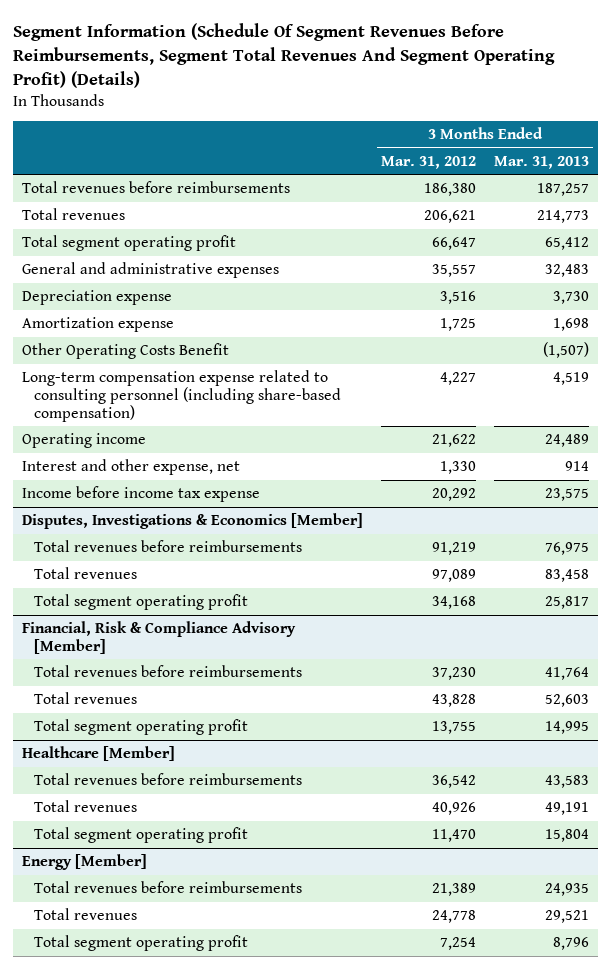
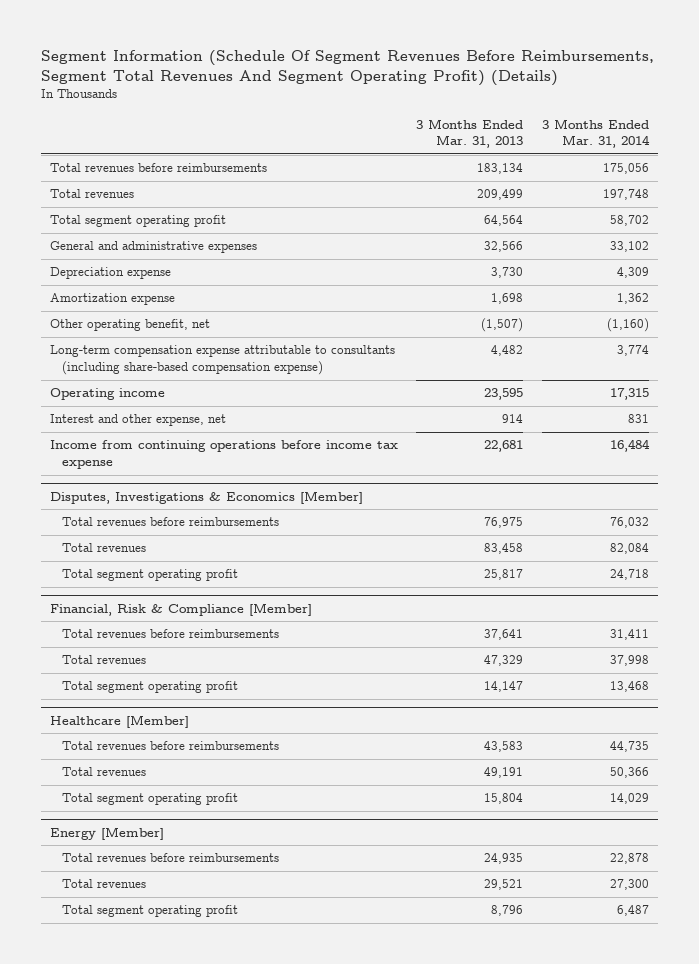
- | 3 Months Ended Mar. 31, 2012 | 3 Months Ended Mar. 31, 2013
+ | 3 Months Ended Mar. 31, 2013 | 3 Months Ended Mar. 31, 2014
- Total revenues before reimbursements | 186,380 | 187,257
- Total revenues | 206,621 | 214,773
- Total segment operating profit | 66,647 | 65,412
- General and administrative expenses | 35,557 | 32,483
+ Total revenues before reimbursements | 183,134 | 175,056
+ Total revenues | 209,499 | 197,748
+ Total segment operating profit | 64,564 | 58,702
+ General and administrative expenses | 32,566 | 33,102
- Other Operating Costs Benefit | | (1,507)
- Long-term compensation expense related to consulting personnel (including share-based compensation) | 4,227 | 4,519
- Operating income | 21,622 | 24,489
+ Other operating benefit, net | (1,507) | (1,160)
+ Long-term compensation expense attributable to consultants (including share-based compensation expense) | 4,482 | 3,774
+ Operating income | 23,595 | 17,315
- Income before income tax expense | 20,292 | 23,575
+ Income from continuing operations before income tax expense | 22,681 | 16,484
- Financial, Risk & Compliance Advisory [Member]
- Total revenues before reimbursements | 37,230 | 41,764
- Total revenues | 43,828 | 52,603
- Total segment operating profit | 13,755 | 14,995
+ Financial, Risk & Compliance [Member]
+ Total revenues before reimbursements | 37,641 | 31,411
+ Total revenues | 47,329 | 37,998
+ Total segment operating profit | 14,147 | 13,468

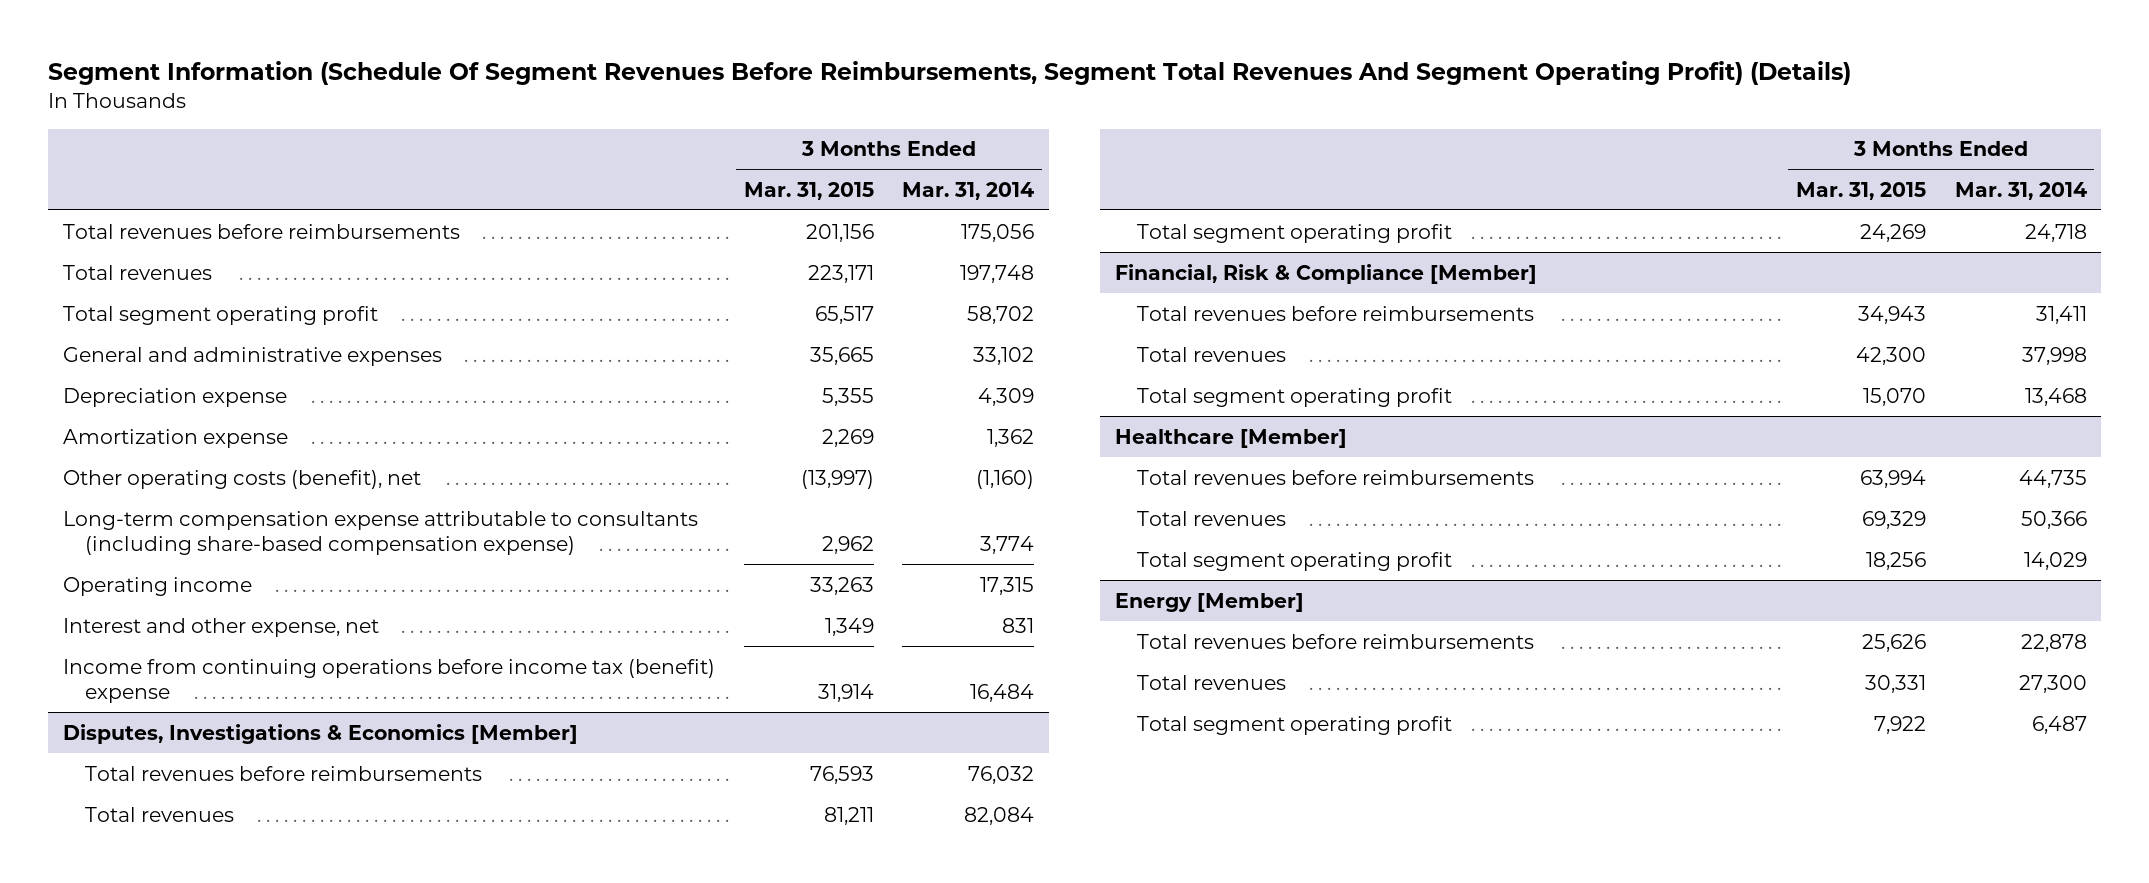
- | 3 Months Ended Mar. 31, 2013 | 3 Months Ended Mar. 31, 2014
+ | 3 Months Ended Mar. 31, 2015 | 3 Months Ended Mar. 31, 2014
- Other operating benefit, net | (1,507) | (1,160)
+ Other operating costs (benefit), net | (13,997) | (1,160)
- Income from continuing operations before income tax expense | 22,681 | 16,484
+ Income from continuing operations before income tax (benefit) expense | 31,914 | 16,484

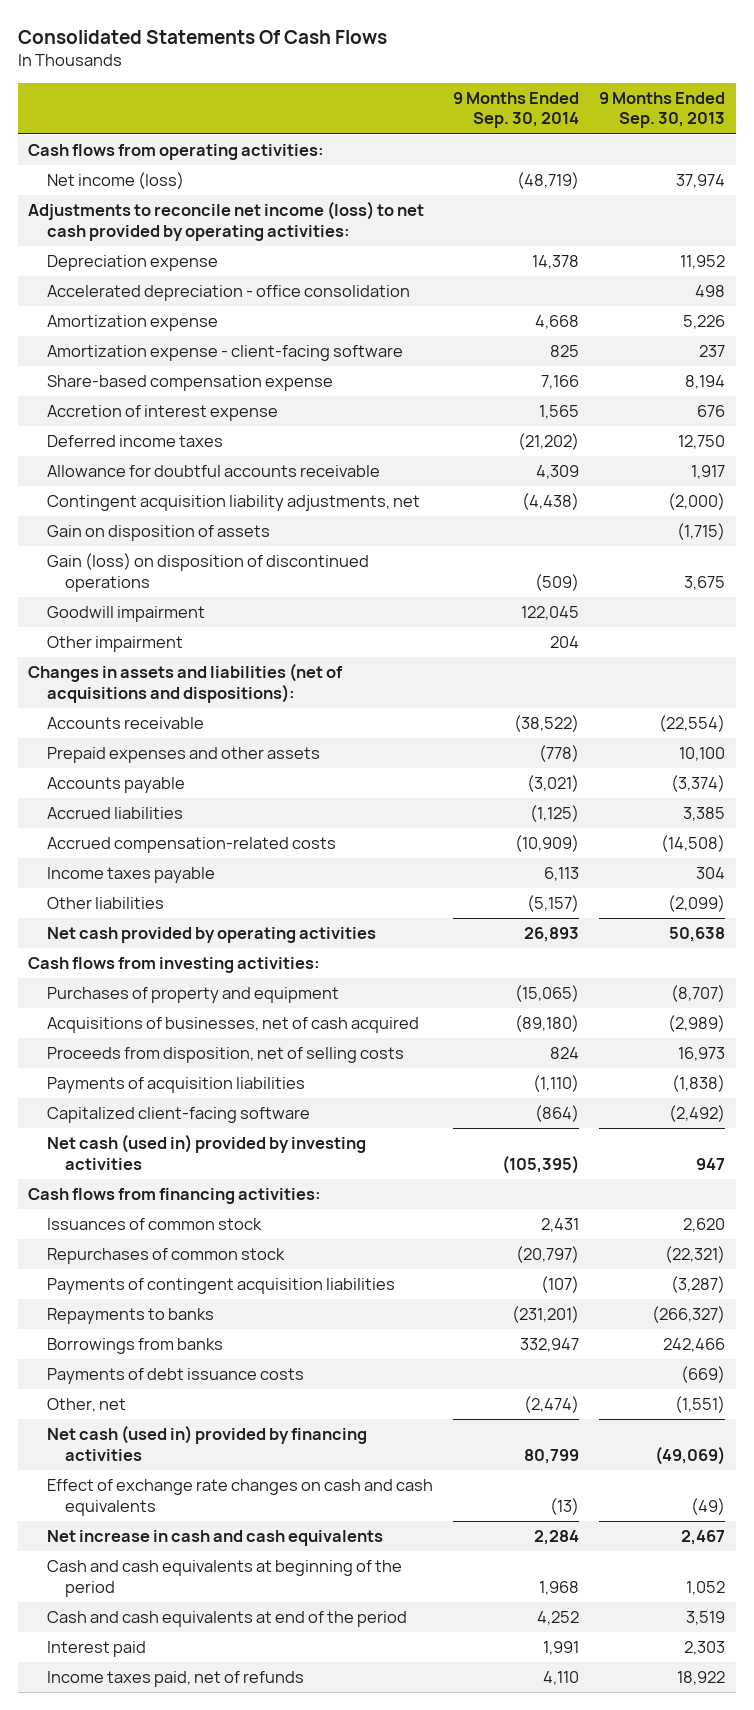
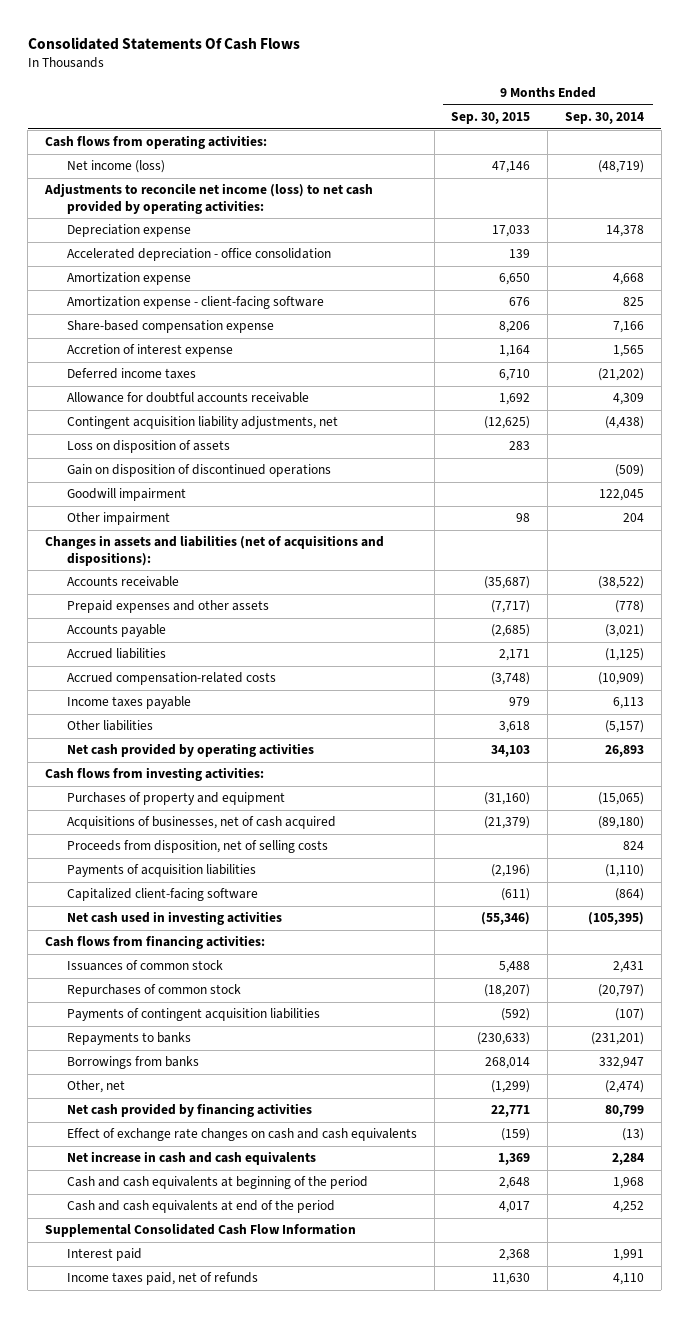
- | 9 Months Ended Sep. 30, 2014 | 9 Months Ended Sep. 30, 2013
+ | 9 Months Ended Sep. 30, 2015 | 9 Months Ended Sep. 30, 2014
- Gain on disposition of assets | | (1,715)
- Gain (loss) on disposition of discontinued operations | (509) | 3,675
+ Loss on disposition of assets | 283 |
+ Gain on disposition of discontinued operations | | (509)
- Net cash (used in) provided by investing activities | (105,395) | 947
+ Net cash used in investing activities | (55,346) | (105,395)
- Payments of debt issuance costs | | (669)
- Net cash (used in) provided by financing activities | 80,799 | (49,069)
+ Net cash provided by financing activities | 22,771 | 80,799
+ Supplemental Consolidated Cash Flow Information

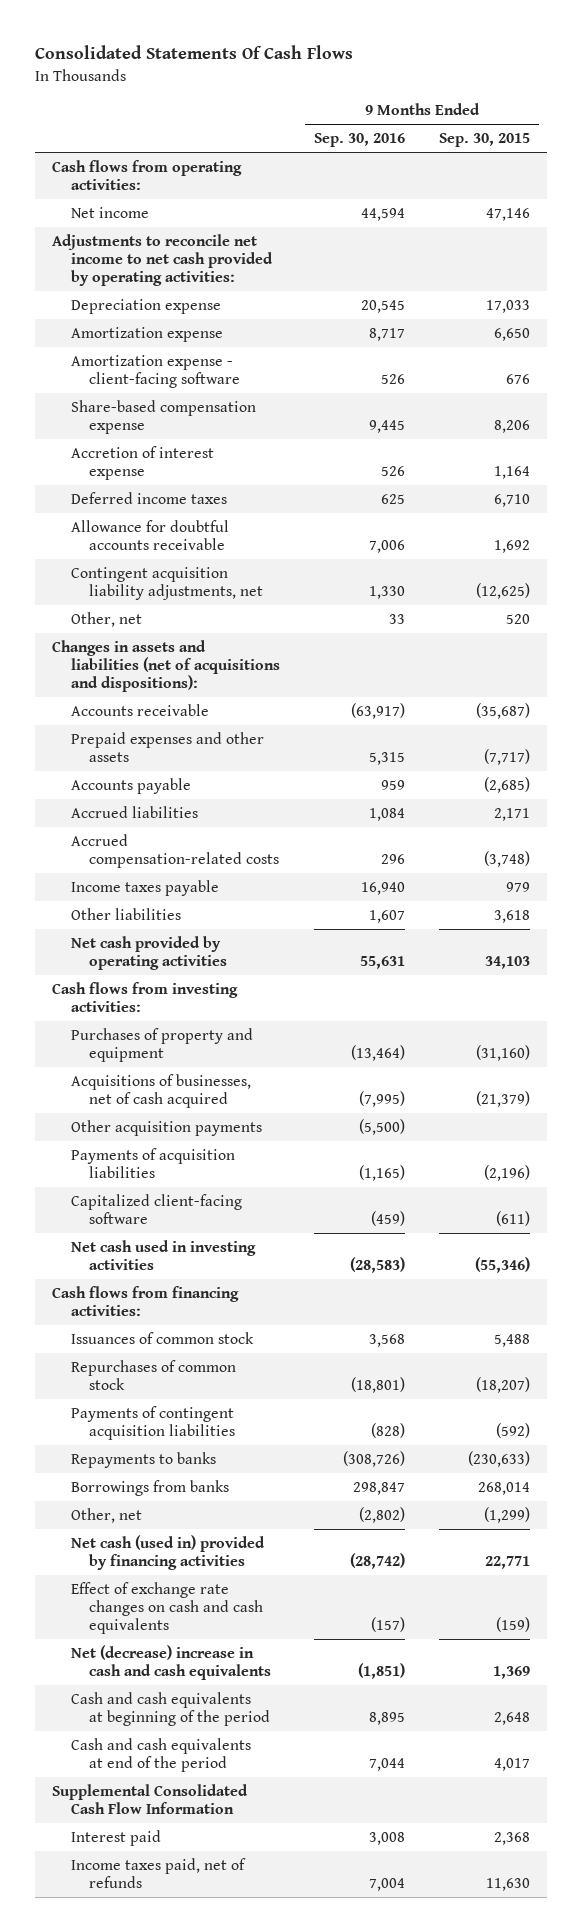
- | 9 Months Ended Sep. 30, 2015 | 9 Months Ended Sep. 30, 2014
+ | 9 Months Ended Sep. 30, 2016 | 9 Months Ended Sep. 30, 2015
- Net income (loss) | 47,146 | (48,719)
- Adjustments to reconcile net income (loss) to net cash provided by operating activities:
+ Net income | 44,594 | 47,146
+ Adjustments to reconcile net income to net cash provided by operating activities:
- Accelerated depreciation - office consolidation | 139 |
- Loss on disposition of assets | 283 |
- Gain on disposition of discontinued operations | | (509)
- Goodwill impairment | | 122,045
- Other impairment | 98 | 204
+ Other, net | 33 | 520
- Proceeds from disposition, net of selling costs | | 824
+ Other acquisition payments | (5,500) |
- Net cash provided by financing activities | 22,771 | 80,799
+ Net cash (used in) provided by financing activities | (28,742) | 22,771
- Net increase in cash and cash equivalents | 1,369 | 2,284
+ Net (decrease) increase in cash and cash equivalents | (1,851) | 1,369

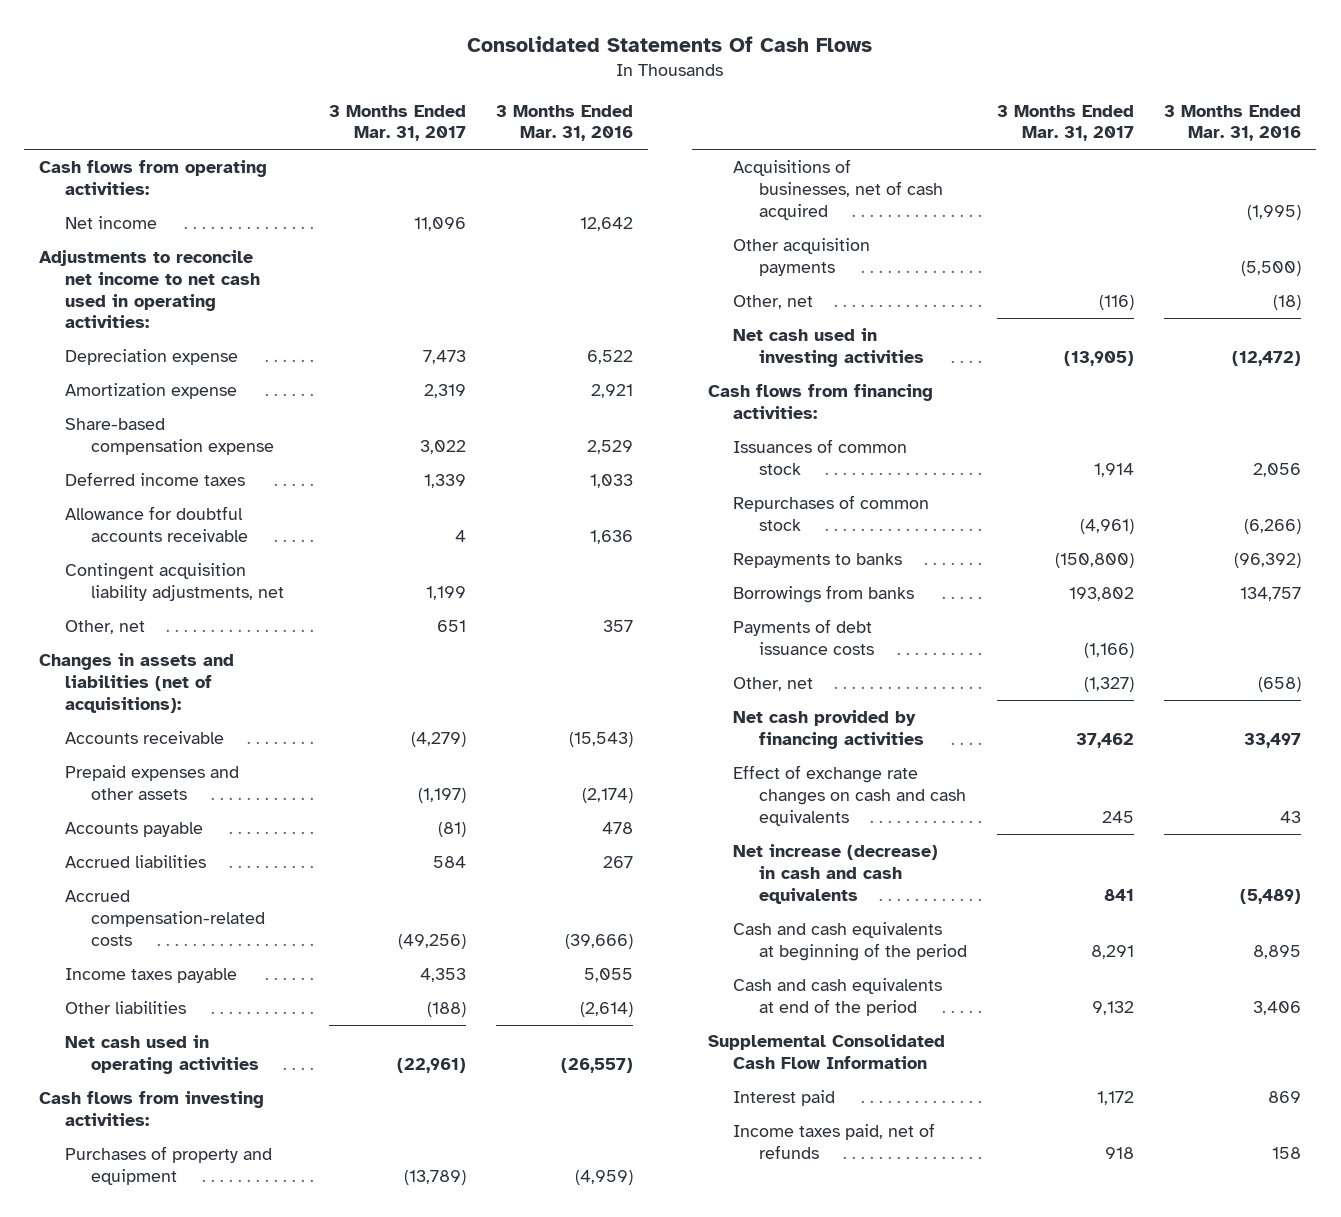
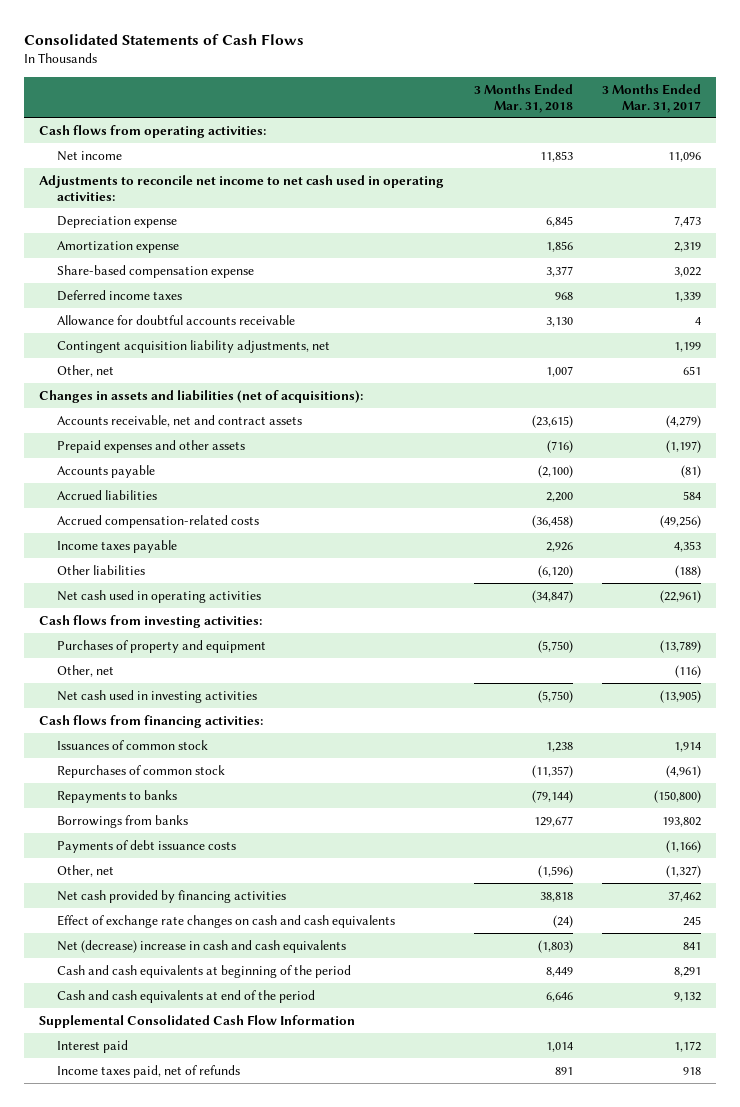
- Consolidated Statements Of Cash Flows
+ Consolidated Statements of Cash Flows
- | 3 Months Ended Mar. 31, 2017 | 3 Months Ended Mar. 31, 2016
+ | 3 Months Ended Mar. 31, 2018 | 3 Months Ended Mar. 31, 2017
- Accounts receivable | (4,279) | (15,543)
+ Accounts receivable, net and contract assets | (23,615) | (4,279)
- Acquisitions of businesses, net of cash acquired | | (1,995)
- Other acquisition payments | | (5,500)
- Net increase (decrease) in cash and cash equivalents | 841 | (5,489)
+ Net (decrease) increase in cash and cash equivalents | (1,803) | 841

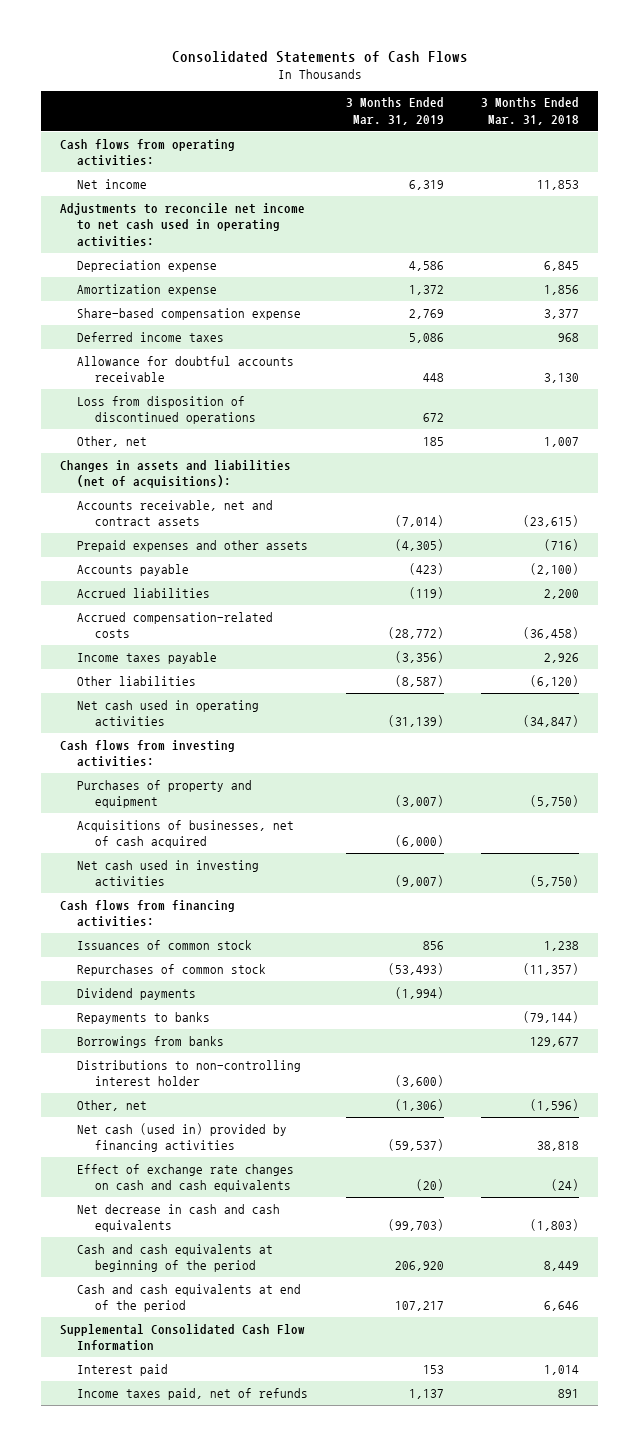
- | 3 Months Ended Mar. 31, 2018 | 3 Months Ended Mar. 31, 2017
+ | 3 Months Ended Mar. 31, 2019 | 3 Months Ended Mar. 31, 2018
- Contingent acquisition liability adjustments, net | | 1,199
+ Loss from disposition of discontinued operations | 672 |
- Other, net | | (116)
+ Acquisitions of businesses, net of cash acquired | (6,000) |
+ Dividend payments | (1,994) |
- Payments of debt issuance costs | | (1,166)
+ Distributions to non-controlling interest holder | (3,600) |
- Net cash provided by financing activities | 38,818 | 37,462
+ Net cash (used in) provided by financing activities | (59,537) | 38,818
- Net (decrease) increase in cash and cash equivalents | (1,803) | 841
+ Net decrease in cash and cash equivalents | (99,703) | (1,803)

